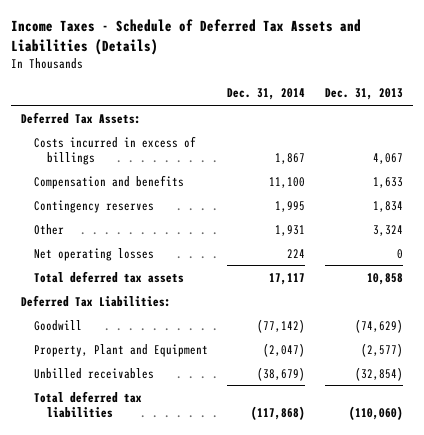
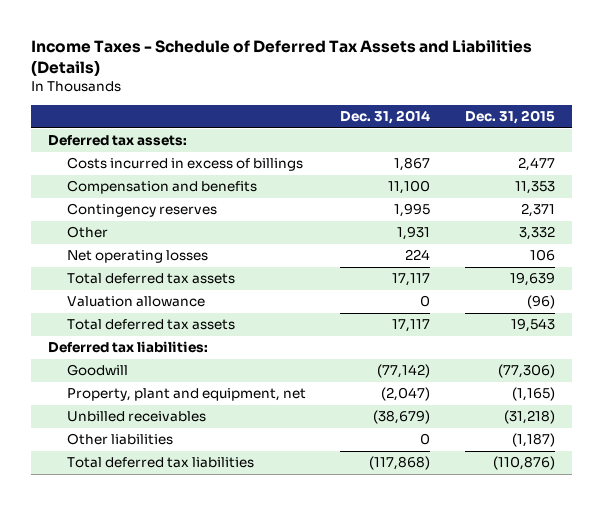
- | Dec. 31, 2014 | Dec. 31, 2013
+ | Dec. 31, 2014 | Dec. 31, 2015
- Deferred Tax Assets:
+ Deferred tax assets:
- Deferred Tax Liabilities:
+ Valuation allowance | 0 | (96)
+ Total deferred tax assets | 17,117 | 19,543
+ Deferred tax liabilities:
- Property, Plant and Equipment | (2,047) | (2,577)
+ Property, plant and equipment, net | (2,047) | (1,165)
+ Other liabilities | 0 | (1,187)

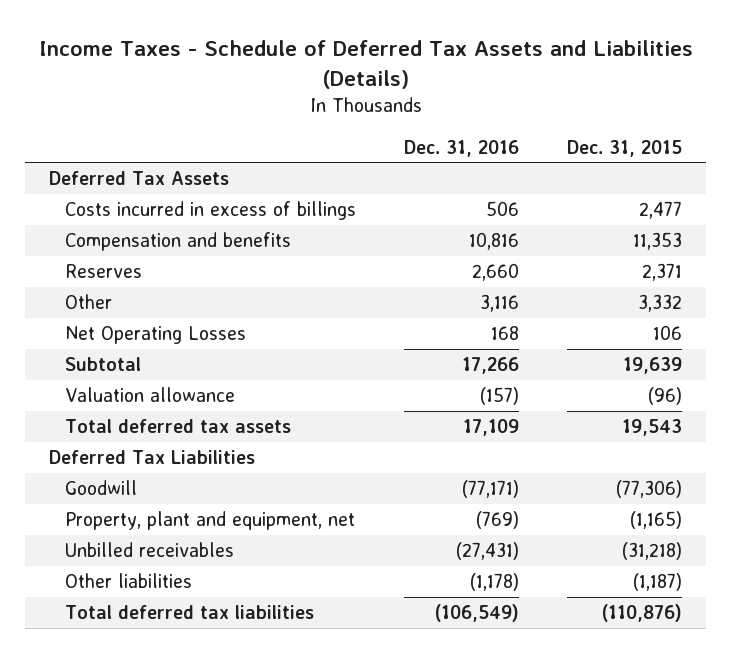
- | Dec. 31, 2014 | Dec. 31, 2015
+ | Dec. 31, 2016 | Dec. 31, 2015
- Deferred tax assets:
+ Deferred Tax Assets
- Contingency reserves | 1,995 | 2,371
+ Reserves | 2,660 | 2,371
- Net operating losses | 224 | 106
- Total deferred tax assets | 17,117 | 19,639
+ Net Operating Losses | 168 | 106
+ Subtotal | 17,266 | 19,639
- Deferred tax liabilities:
+ Deferred Tax Liabilities

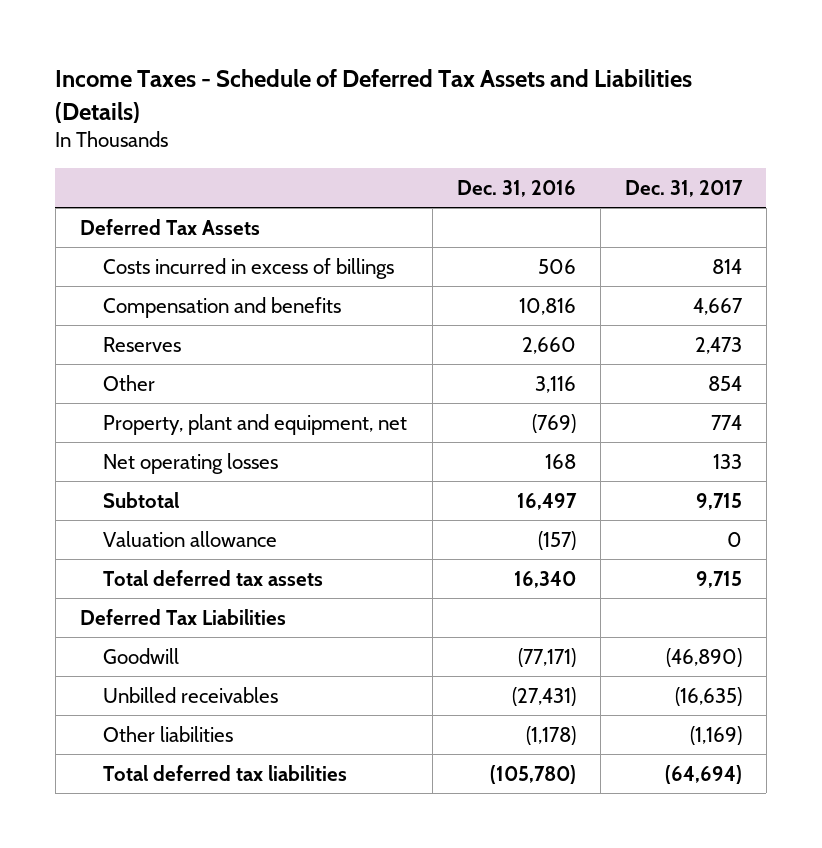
- | Dec. 31, 2016 | Dec. 31, 2015
+ | Dec. 31, 2016 | Dec. 31, 2017
- Net Operating Losses | 168 | 106
- Subtotal | 17,266 | 19,639
moved up: Property, plant and equipment, net | (769) | 774
+ Net operating losses | 168 | 133
+ Subtotal | 16,497 | 9,715
- Total deferred tax assets | 17,109 | 19,543
+ Total deferred tax assets | 16,340 | 9,715
- Total deferred tax liabilities | (106,549) | (110,876)
+ Total deferred tax liabilities | (105,780) | (64,694)

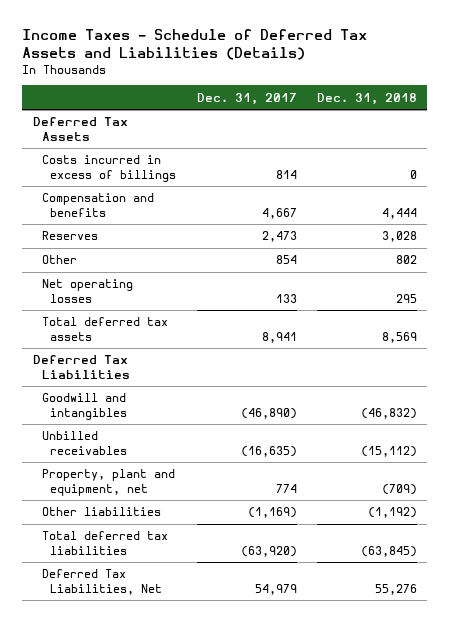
- | Dec. 31, 2016 | Dec. 31, 2017
+ | Dec. 31, 2017 | Dec. 31, 2018
- Subtotal | 16,497 | 9,715
- Valuation allowance | (157) | 0
- Total deferred tax assets | 16,340 | 9,715
+ Total deferred tax assets | 8,941 | 8,569
- Goodwill | (77,171) | (46,890)
+ Goodwill and intangibles | (46,890) | (46,832)
moved down: Property, plant and equipment, net | 774 | (709)
- Total deferred tax liabilities | (105,780) | (64,694)
+ Total deferred tax liabilities | (63,920) | (63,845)
+ Deferred Tax Liabilities, Net | 54,979 | 55,276

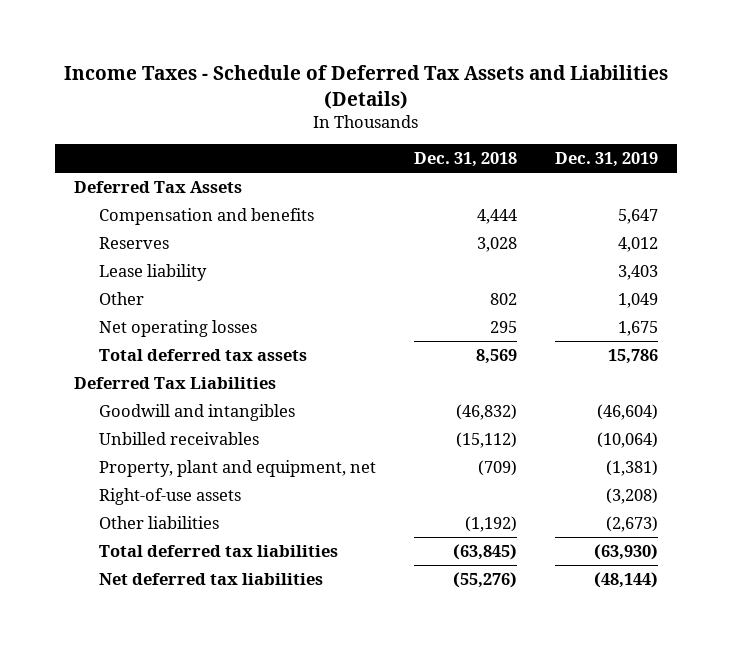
- | Dec. 31, 2017 | Dec. 31, 2018
+ | Dec. 31, 2018 | Dec. 31, 2019
- Costs incurred in excess of billings | 814 | 0
+ Lease liability | | 3,403
+ Right-of-use assets | | (3,208)
- Deferred Tax Liabilities, Net | 54,979 | 55,276
+ Net deferred tax liabilities | (55,276) | (48,144)

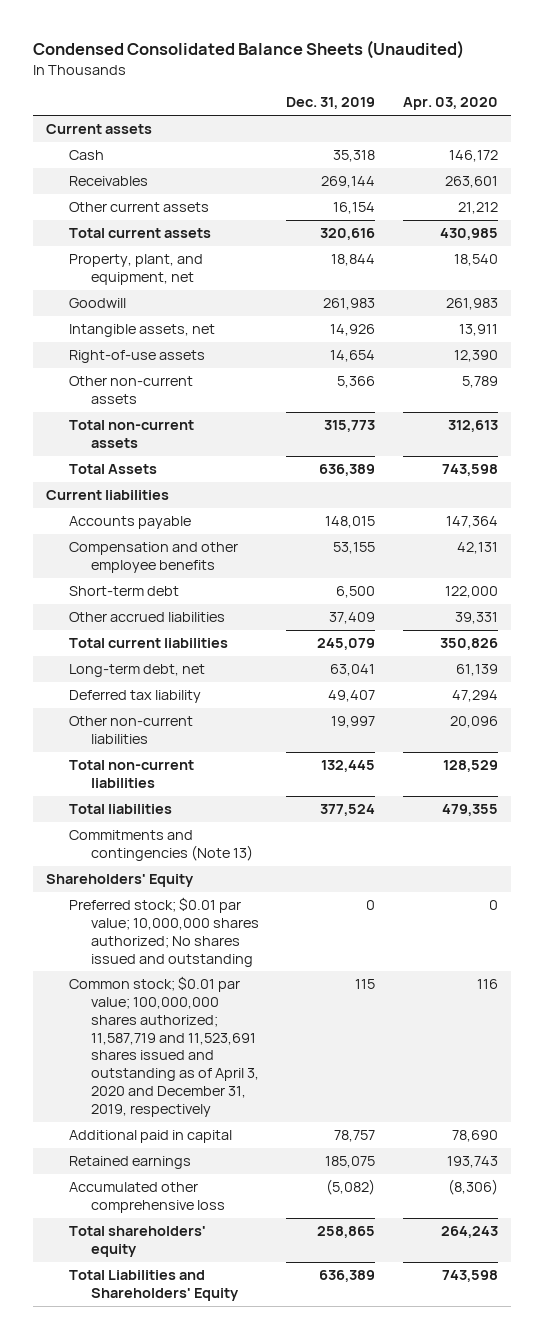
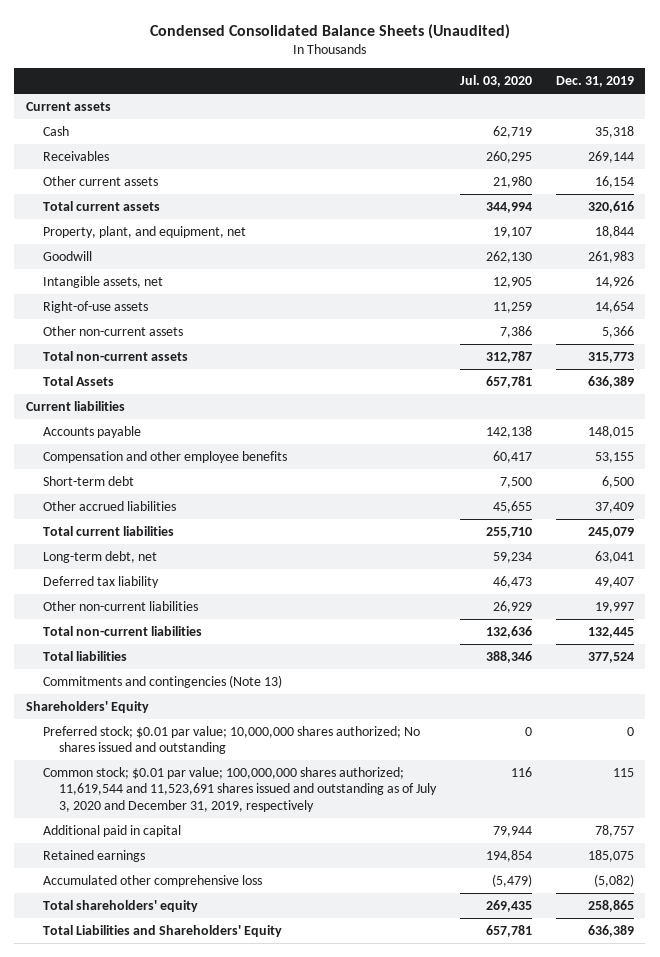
- | Dec. 31, 2019 | Apr. 03, 2020
+ | Jul. 03, 2020 | Dec. 31, 2019
- Common stock; $0.01 par value; 100,000,000 shares authorized; 11,587,719 and 11,523,691 shares issued and outstanding as of April 3, 2020 and December 31, 2019, respectively | 115 | 116
+ Common stock; $0.01 par value; 100,000,000 shares authorized; 11,619,544 and 11,523,691 shares issued and outstanding as of July 3, 2020 and December 31, 2019, respectively | 116 | 115

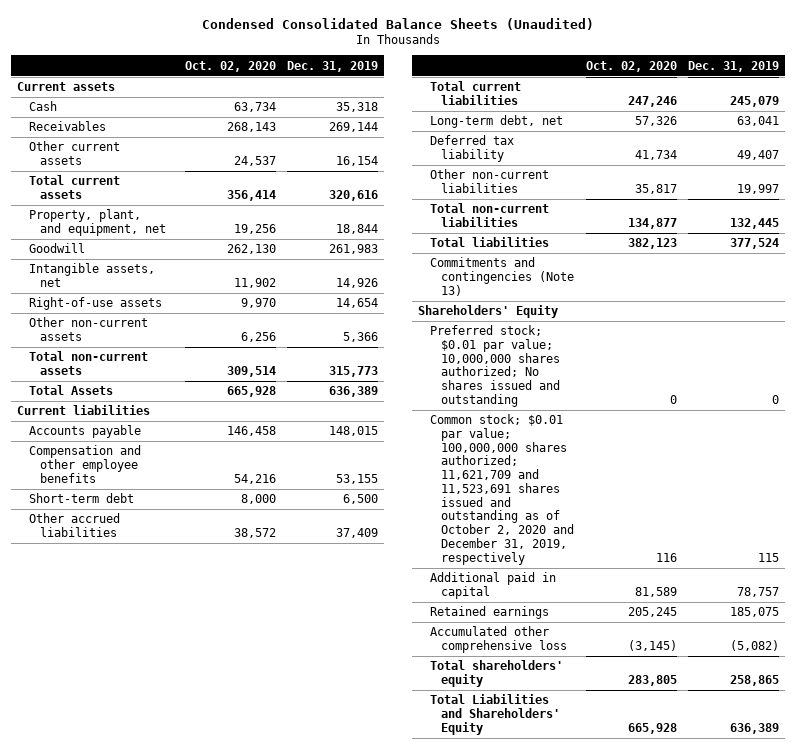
- | Jul. 03, 2020 | Dec. 31, 2019
+ | Oct. 02, 2020 | Dec. 31, 2019
- Common stock; $0.01 par value; 100,000,000 shares authorized; 11,619,544 and 11,523,691 shares issued and outstanding as of July 3, 2020 and December 31, 2019, respectively | 116 | 115
+ Common stock; $0.01 par value; 100,000,000 shares authorized; 11,621,709 and 11,523,691 shares issued and outstanding as of October 2, 2020 and December 31, 2019, respectively | 116 | 115

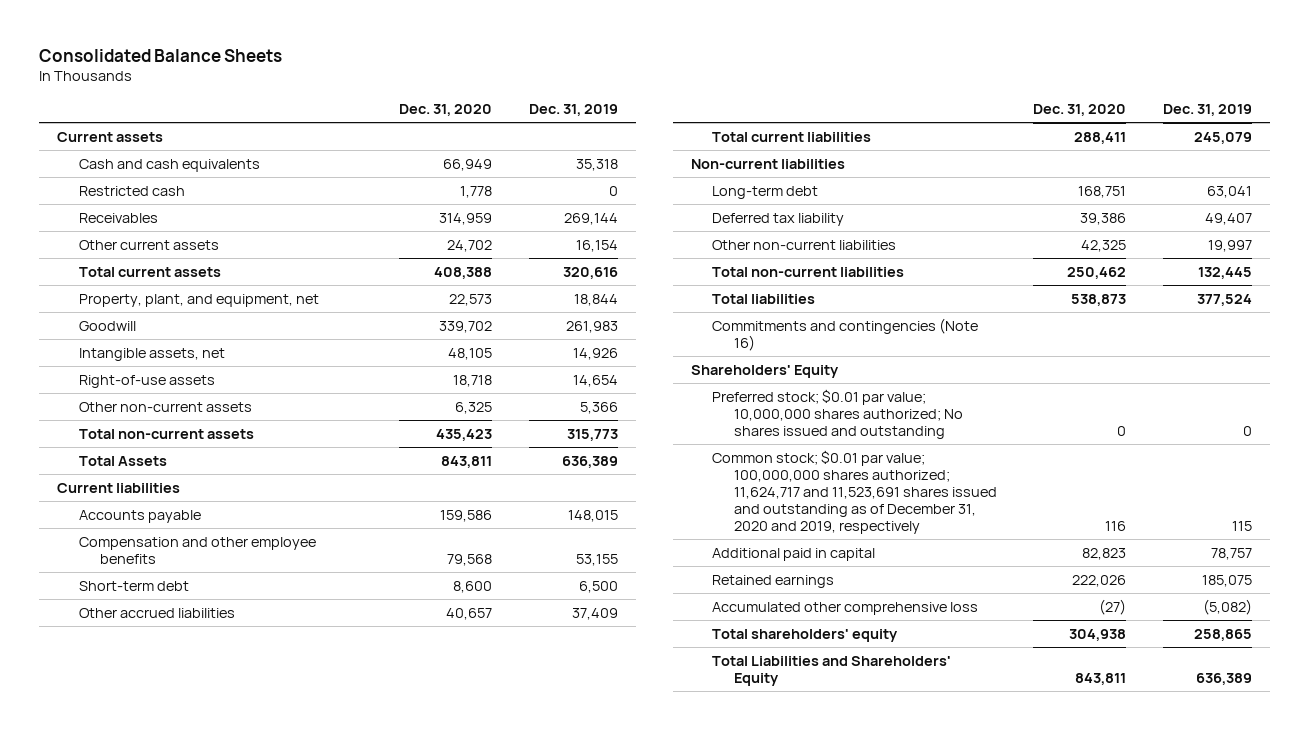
- Condensed Consolidated Balance Sheets (Unaudited)
+ Consolidated Balance Sheets
- | Oct. 02, 2020 | Dec. 31, 2019
+ | Dec. 31, 2020 | Dec. 31, 2019
- Cash | 63,734 | 35,318
+ Cash and cash equivalents | 66,949 | 35,318
+ Restricted cash | 1,778 | 0
- Long-term debt, net | 57,326 | 63,041
+ Non-current liabilities
+ Long-term debt | 168,751 | 63,041
- Commitments and contingencies (Note 13)
+ Commitments and contingencies (Note 16)
- Common stock; $0.01 par value; 100,000,000 shares authorized; 11,621,709 and 11,523,691 shares issued and outstanding as of October 2, 2020 and December 31, 2019, respectively | 116 | 115
+ Common stock; $0.01 par value; 100,000,000 shares authorized; 11,624,717 and 11,523,691 shares issued and outstanding as of December 31, 2020 and 2019, respectively | 116 | 115

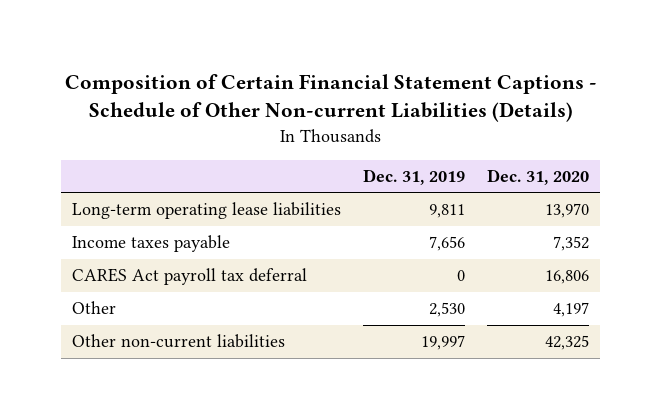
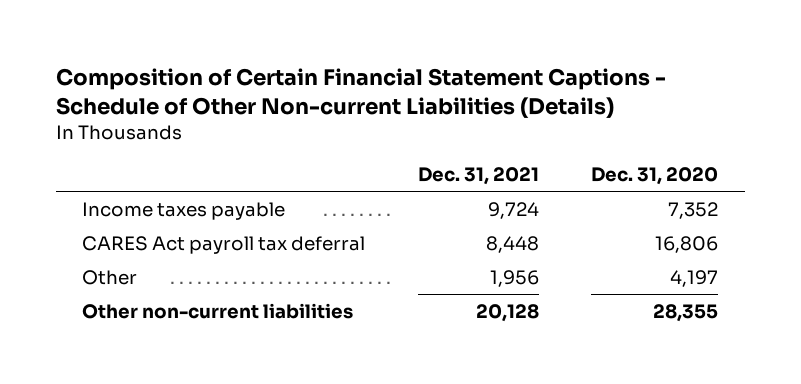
- | Dec. 31, 2019 | Dec. 31, 2020
+ | Dec. 31, 2021 | Dec. 31, 2020
- Long-term operating lease liabilities | 9,811 | 13,970
- Other non-current liabilities | 19,997 | 42,325
+ Other non-current liabilities | 20,128 | 28,355

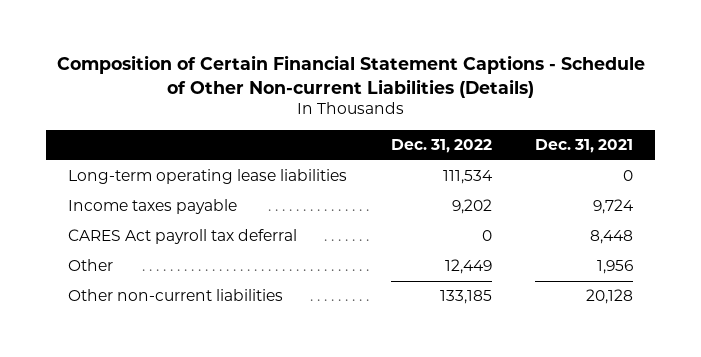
- | Dec. 31, 2021 | Dec. 31, 2020
+ | Dec. 31, 2022 | Dec. 31, 2021
+ Long-term operating lease liabilities | 111,534 | 0

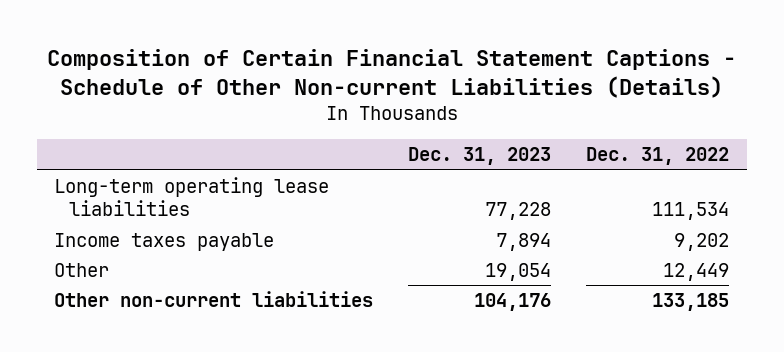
- | Dec. 31, 2022 | Dec. 31, 2021
+ | Dec. 31, 2023 | Dec. 31, 2022
- CARES Act payroll tax deferral | 0 | 8,448

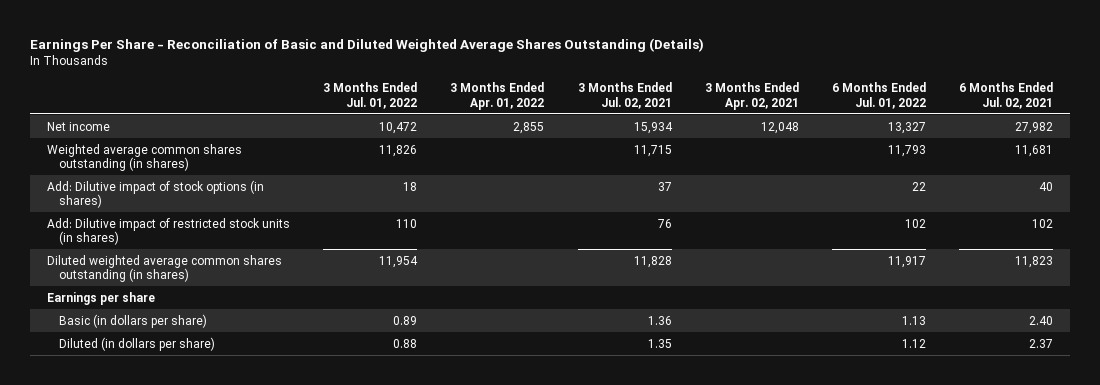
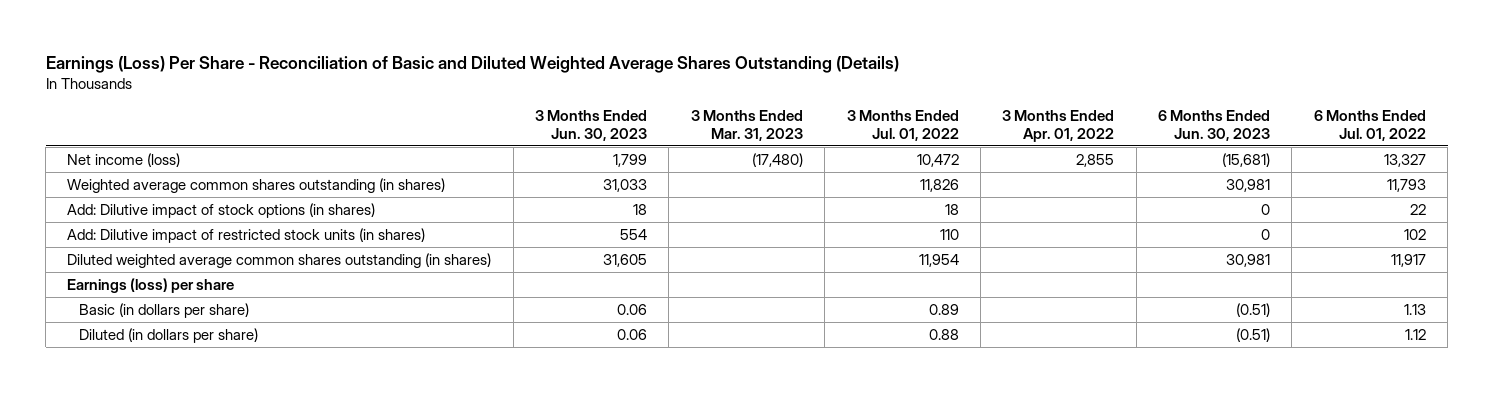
- Earnings Per Share - Reconciliation of Basic and Diluted Weighted Average Shares Outstanding (Details)
+ Earnings (Loss) Per Share - Reconciliation of Basic and Diluted Weighted Average Shares Outstanding (Details)
- | 3 Months Ended Jul. 01, 2022 | 3 Months Ended Apr. 01, 2022 | 3 Months Ended Jul. 02, 2021 | 3 Months Ended Apr. 02, 2021 | 6 Months Ended Jul. 01, 2022 | 6 Months Ended Jul. 02, 2021
+ | 3 Months Ended Jun. 30, 2023 | 3 Months Ended Mar. 31, 2023 | 3 Months Ended Jul. 01, 2022 | 3 Months Ended Apr. 01, 2022 | 6 Months Ended Jun. 30, 2023 | 6 Months Ended Jul. 01, 2022
- Net income | 10,472 | 2,855 | 15,934 | 12,048 | 13,327 | 27,982
+ Net income (loss) | 1,799 | (17,480) | 10,472 | 2,855 | (15,681) | 13,327
- Earnings per share
+ Earnings (loss) per share

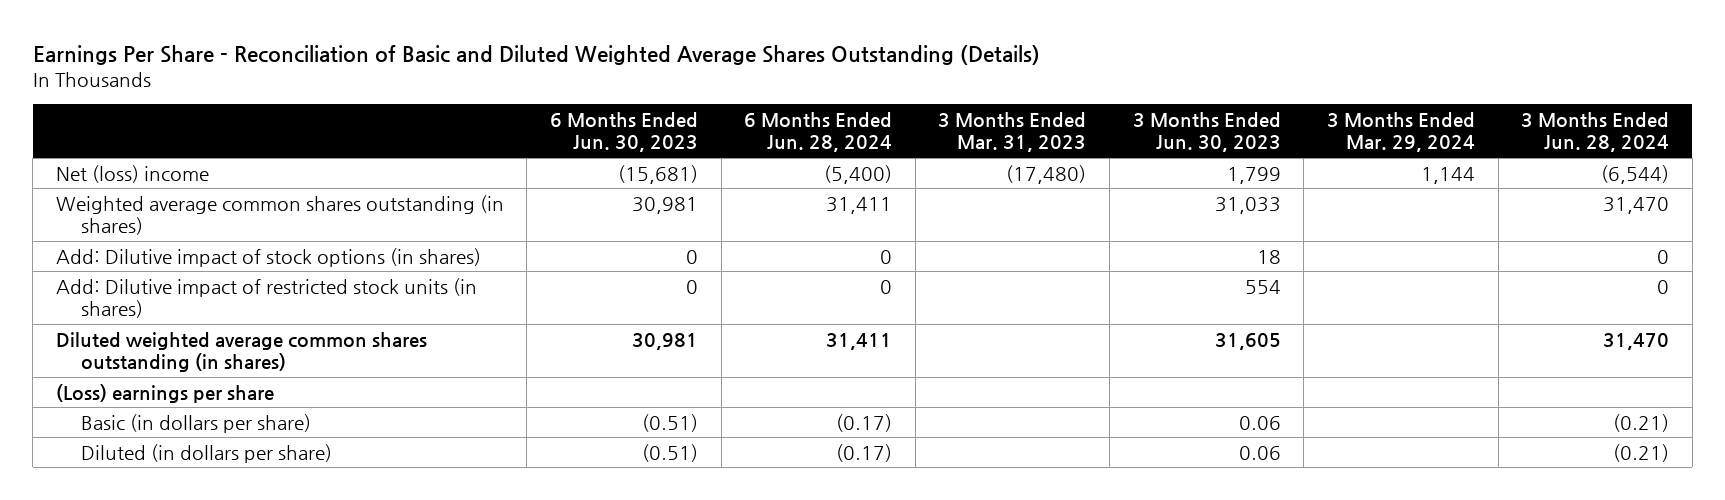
- Earnings (Loss) Per Share - Reconciliation of Basic and Diluted Weighted Average Shares Outstanding (Details)
+ Earnings Per Share - Reconciliation of Basic and Diluted Weighted Average Shares Outstanding (Details)
- | 3 Months Ended Jun. 30, 2023 | 3 Months Ended Mar. 31, 2023 | 3 Months Ended Jul. 01, 2022 | 3 Months Ended Apr. 01, 2022 | 6 Months Ended Jun. 30, 2023 | 6 Months Ended Jul. 01, 2022
+ | 6 Months Ended Jun. 30, 2023 | 6 Months Ended Jun. 28, 2024 | 3 Months Ended Mar. 31, 2023 | 3 Months Ended Jun. 30, 2023 | 3 Months Ended Mar. 29, 2024 | 3 Months Ended Jun. 28, 2024
- Net income (loss) | 1,799 | (17,480) | 10,472 | 2,855 | (15,681) | 13,327
+ Net (loss) income | (15,681) | (5,400) | (17,480) | 1,799 | 1,144 | (6,544)
- Earnings (loss) per share
+ (Loss) earnings per share

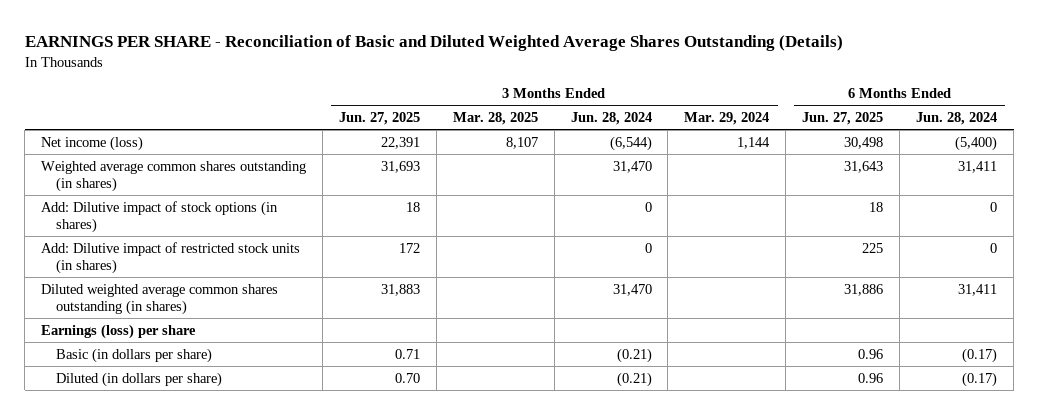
- Earnings Per Share - Reconciliation of Basic and Diluted Weighted Average Shares Outstanding (Details)
+ EARNINGS PER SHARE - Reconciliation of Basic and Diluted Weighted Average Shares Outstanding (Details)
- | 6 Months Ended Jun. 30, 2023 | 6 Months Ended Jun. 28, 2024 | 3 Months Ended Mar. 31, 2023 | 3 Months Ended Jun. 30, 2023 | 3 Months Ended Mar. 29, 2024 | 3 Months Ended Jun. 28, 2024
+ | 3 Months Ended Jun. 27, 2025 | 3 Months Ended Mar. 28, 2025 | 3 Months Ended Jun. 28, 2024 | 3 Months Ended Mar. 29, 2024 | 6 Months Ended Jun. 27, 2025 | 6 Months Ended Jun. 28, 2024
- Net (loss) income | (15,681) | (5,400) | (17,480) | 1,799 | 1,144 | (6,544)
+ Net income (loss) | 22,391 | 8,107 | (6,544) | 1,144 | 30,498 | (5,400)
- (Loss) earnings per share
+ Earnings (loss) per share

